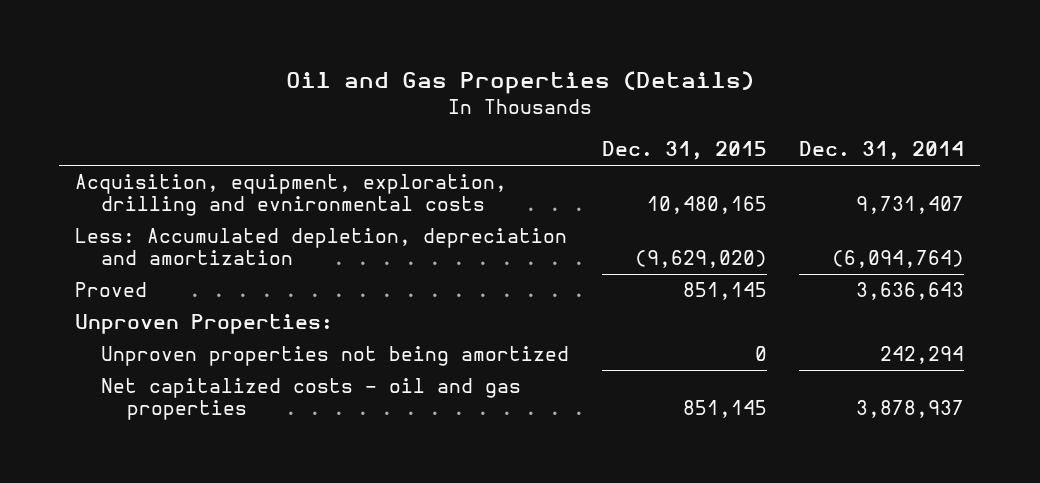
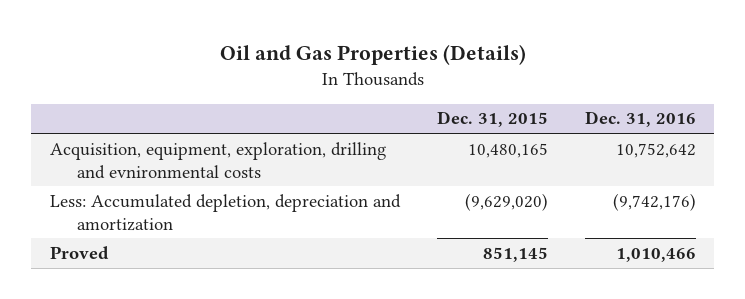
- | Dec. 31, 2015 | Dec. 31, 2014
+ | Dec. 31, 2015 | Dec. 31, 2016
- Unproven Properties:
- Unproven properties not being amortized | 0 | 242,294
- Net capitalized costs - oil and gas properties | 851,145 | 3,878,937

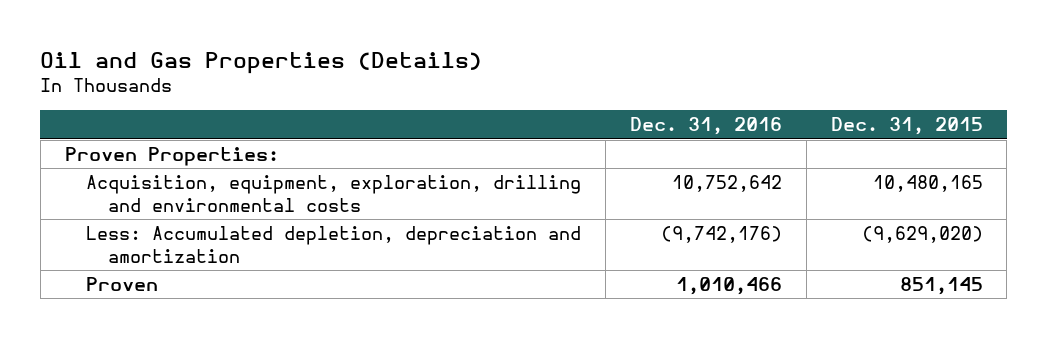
- | Dec. 31, 2015 | Dec. 31, 2016
+ | Dec. 31, 2016 | Dec. 31, 2015
- Acquisition, equipment, exploration, drilling and evnironmental costs | 10,480,165 | 10,752,642
+ Proven Properties:
+ Acquisition, equipment, exploration, drilling and environmental costs | 10,752,642 | 10,480,165
- Proved | 851,145 | 1,010,466
+ Proven | 1,010,466 | 851,145

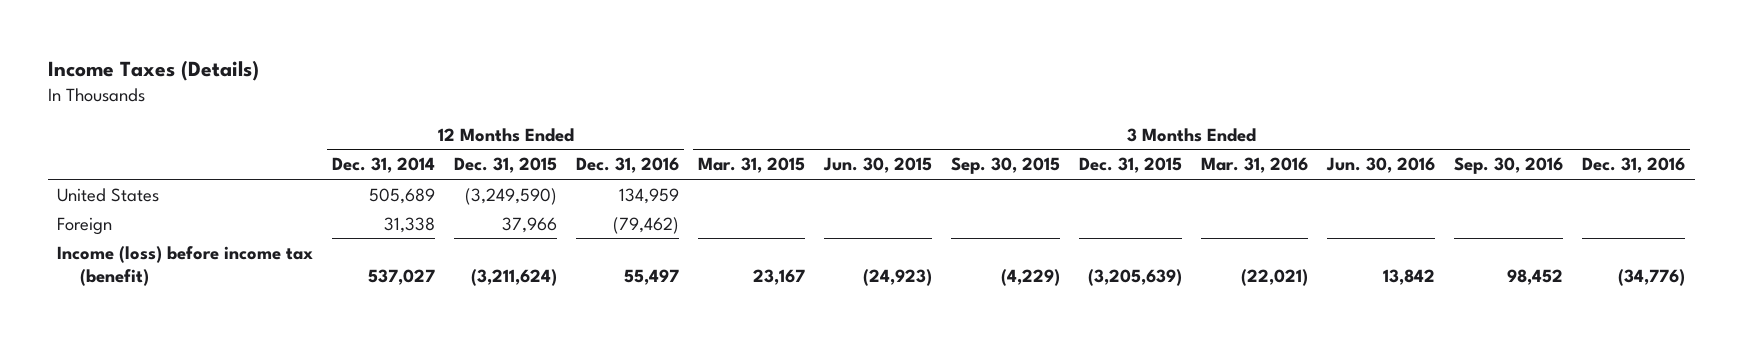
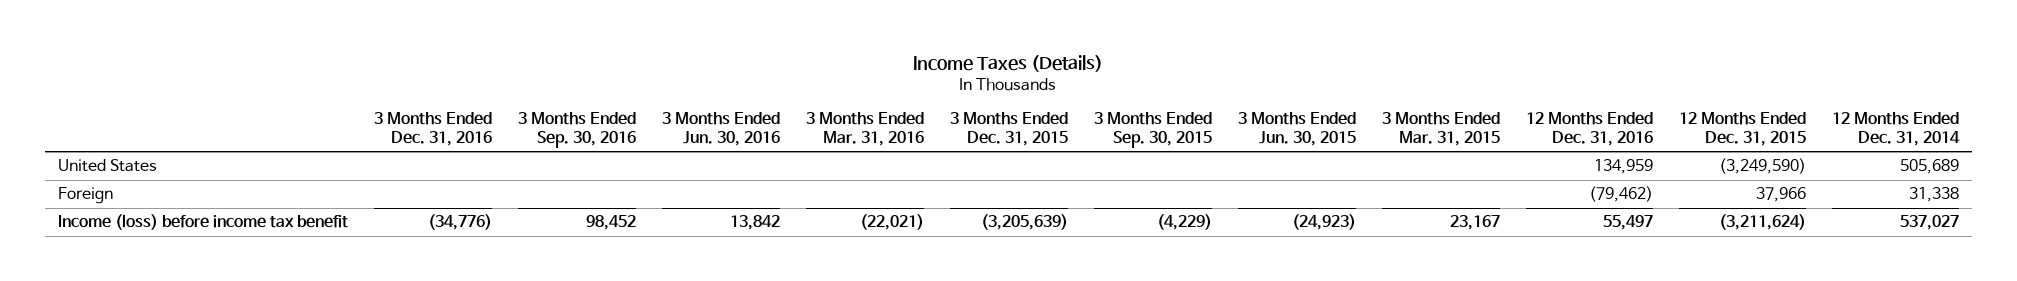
- | 12 Months Ended Dec. 31, 2014 | 12 Months Ended Dec. 31, 2015 | 12 Months Ended Dec. 31, 2016 | 3 Months Ended Mar. 31, 2015 | 3 Months Ended Jun. 30, 2015 | 3 Months Ended Sep. 30, 2015 | 3 Months Ended Dec. 31, 2015 | 3 Months Ended Mar. 31, 2016 | 3 Months Ended Jun. 30, 2016 | 3 Months Ended Sep. 30, 2016 | 3 Months Ended Dec. 31, 2016
+ | 3 Months Ended Dec. 31, 2016 | 3 Months Ended Sep. 30, 2016 | 3 Months Ended Jun. 30, 2016 | 3 Months Ended Mar. 31, 2016 | 3 Months Ended Dec. 31, 2015 | 3 Months Ended Sep. 30, 2015 | 3 Months Ended Jun. 30, 2015 | 3 Months Ended Mar. 31, 2015 | 12 Months Ended Dec. 31, 2016 | 12 Months Ended Dec. 31, 2015 | 12 Months Ended Dec. 31, 2014
- Income (loss) before income tax (benefit) | 537,027 | (3,211,624) | 55,497 | 23,167 | (24,923) | (4,229) | (3,205,639) | (22,021) | 13,842 | 98,452 | (34,776)
+ Income (loss) before income tax benefit | (34,776) | 98,452 | 13,842 | (22,021) | (3,205,639) | (4,229) | (24,923) | 23,167 | 55,497 | (3,211,624) | 537,027

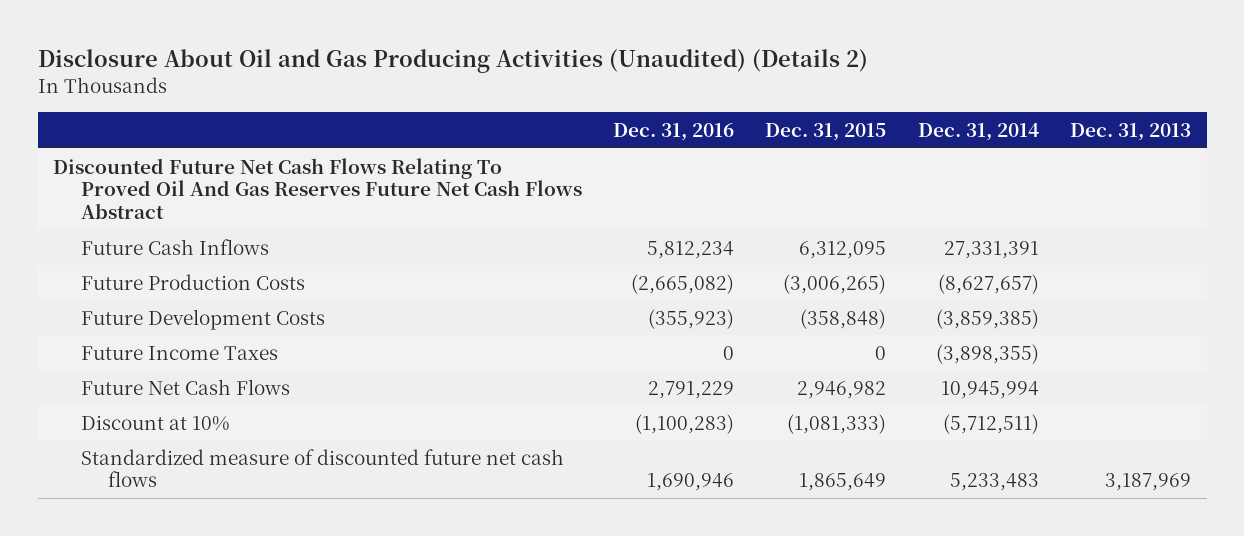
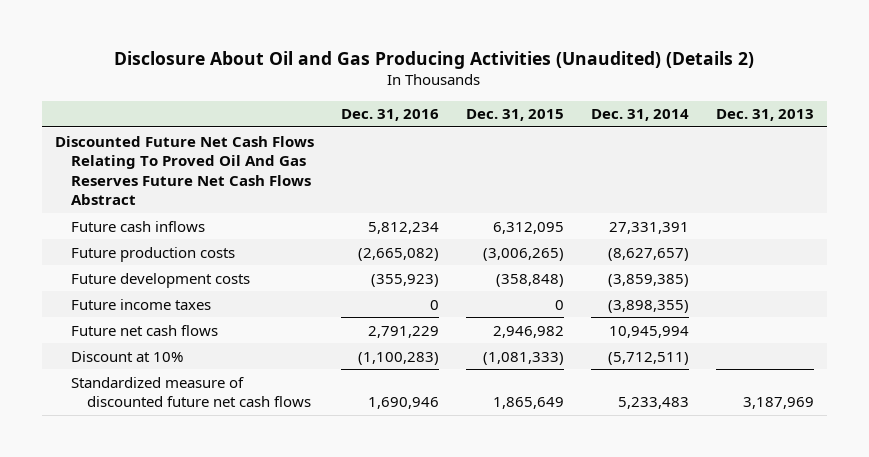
- Future Cash Inflows | 5,812,234 | 6,312,095 | 27,331,391 |
- Future Production Costs | (2,665,082) | (3,006,265) | (8,627,657) |
- Future Development Costs | (355,923) | (358,848) | (3,859,385) |
- Future Income Taxes | 0 | 0 | (3,898,355) |
- Future Net Cash Flows | 2,791,229 | 2,946,982 | 10,945,994 |
+ Future cash inflows | 5,812,234 | 6,312,095 | 27,331,391 |
+ Future production costs | (2,665,082) | (3,006,265) | (8,627,657) |
+ Future development costs | (355,923) | (358,848) | (3,859,385) |
+ Future income taxes | 0 | 0 | (3,898,355) |
+ Future net cash flows | 2,791,229 | 2,946,982 | 10,945,994 |

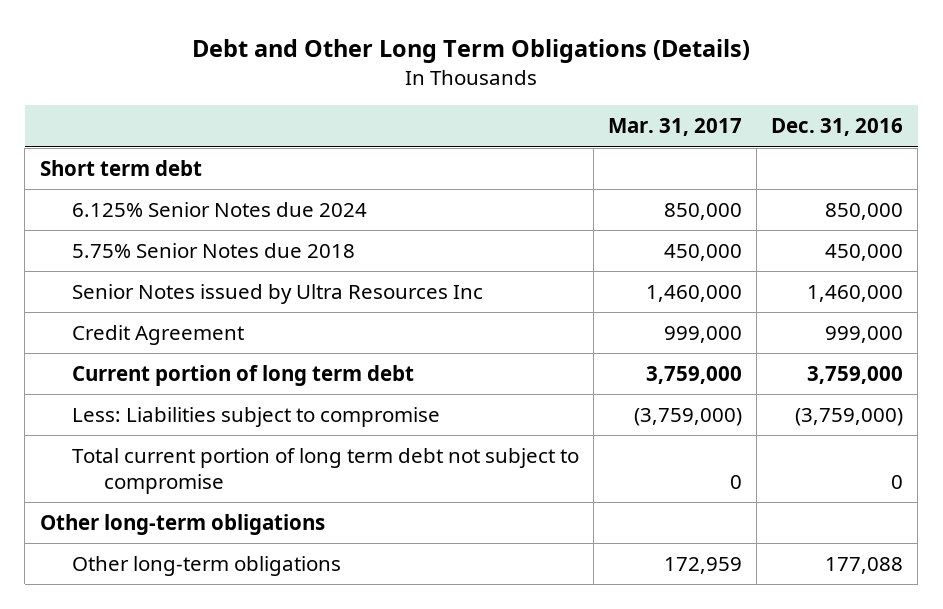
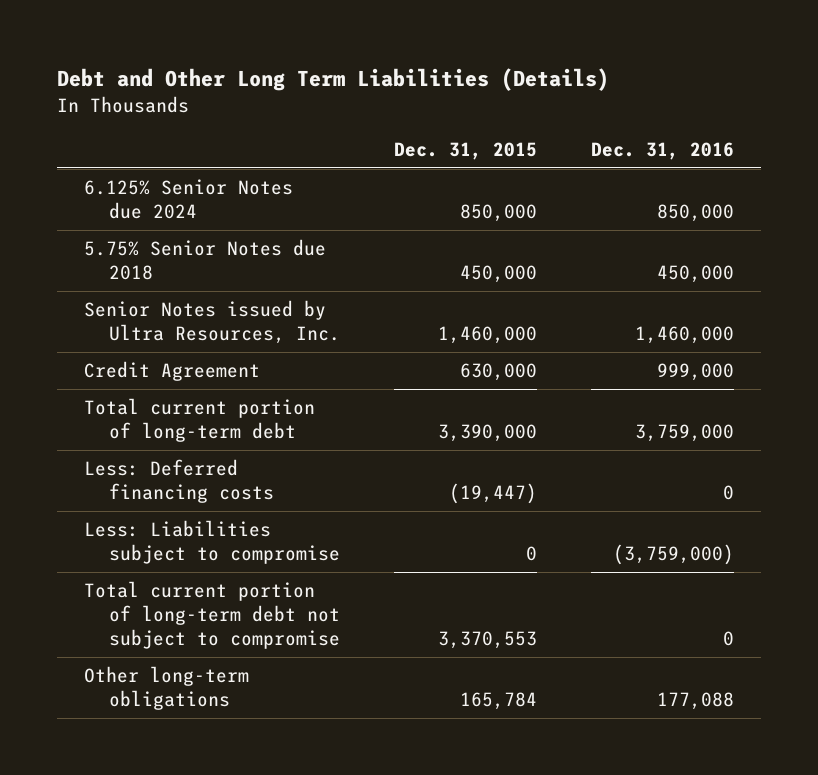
- Debt and Other Long Term Obligations (Details)
+ Debt and Other Long Term Liabilities (Details)
- | Mar. 31, 2017 | Dec. 31, 2016
+ | Dec. 31, 2015 | Dec. 31, 2016
- Short term debt
- Senior Notes issued by Ultra Resources Inc | 1,460,000 | 1,460,000
+ Senior Notes issued by Ultra Resources, Inc. | 1,460,000 | 1,460,000
- Current portion of long term debt | 3,759,000 | 3,759,000
+ Total current portion of long-term debt | 3,390,000 | 3,759,000
+ Less: Deferred financing costs | (19,447) | 0
- Total current portion of long term debt not subject to compromise | 0 | 0
- Other long-term obligations
+ Total current portion of long-term debt not subject to compromise | 3,370,553 | 0

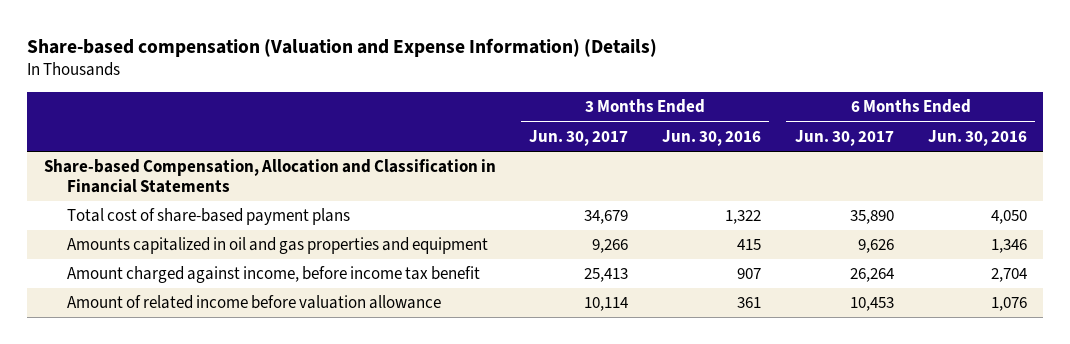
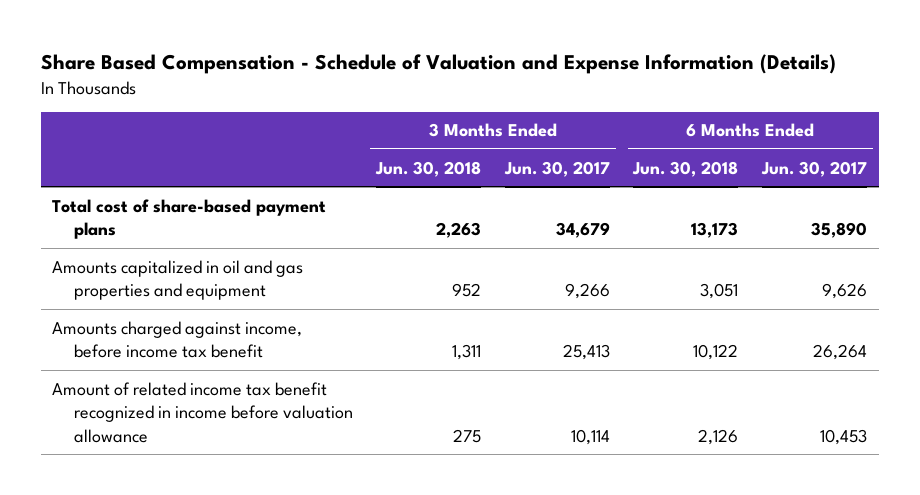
- Share-based compensation (Valuation and Expense Information) (Details)
+ Share Based Compensation - Schedule of Valuation and Expense Information (Details)
- | 3 Months Ended Jun. 30, 2017 | 3 Months Ended Jun. 30, 2016 | 6 Months Ended Jun. 30, 2017 | 6 Months Ended Jun. 30, 2016
+ | 3 Months Ended Jun. 30, 2018 | 3 Months Ended Jun. 30, 2017 | 6 Months Ended Jun. 30, 2018 | 6 Months Ended Jun. 30, 2017
- Share-based Compensation, Allocation and Classification in Financial Statements
- Amount charged against income, before income tax benefit | 25,413 | 907 | 26,264 | 2,704
- Amount of related income before valuation allowance | 10,114 | 361 | 10,453 | 1,076
+ Amounts charged against income, before income tax benefit | 1,311 | 25,413 | 10,122 | 26,264
+ Amount of related income tax benefit recognized in income before valuation allowance | 275 | 10,114 | 2,126 | 10,453

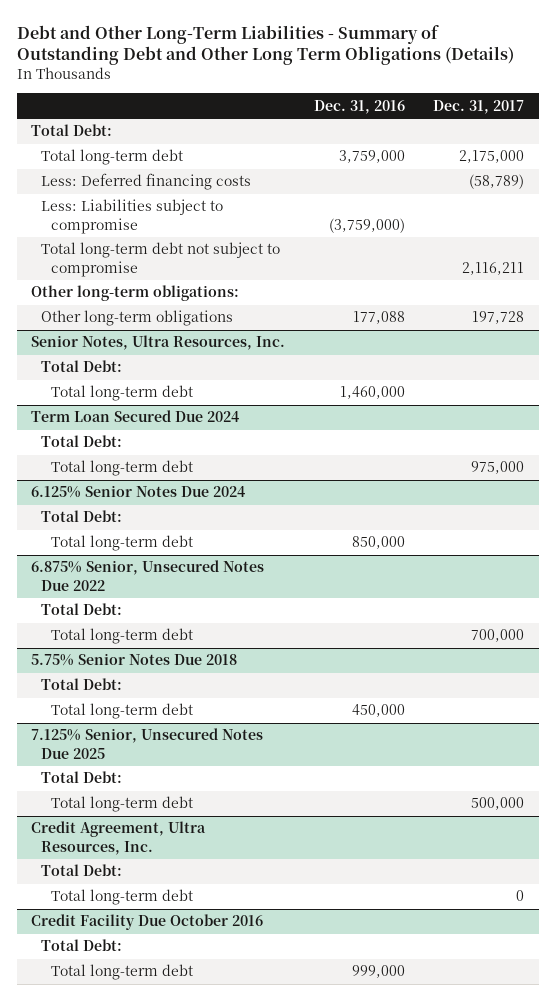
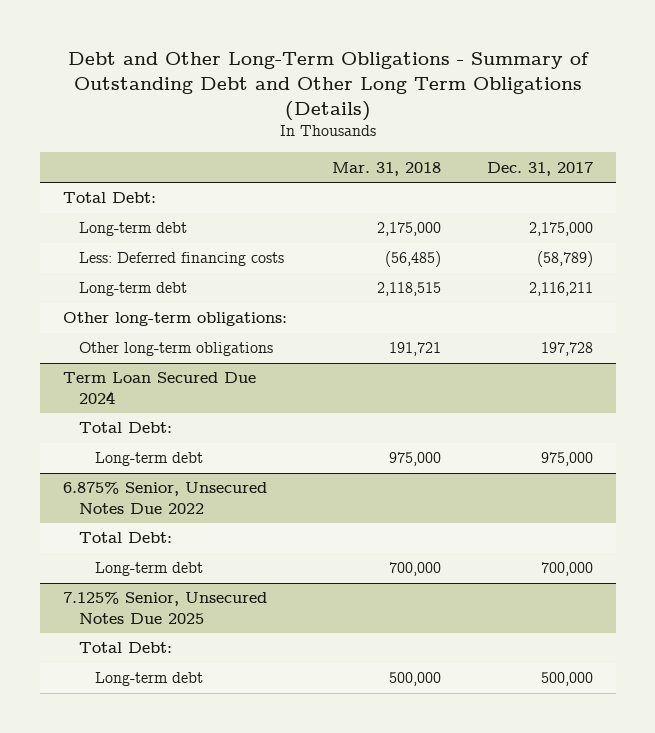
- Debt and Other Long-Term Liabilities - Summary of Outstanding Debt and Other Long Term Obligations (Details)
+ Debt and Other Long-Term Obligations - Summary of Outstanding Debt and Other Long Term Obligations (Details)
- | Dec. 31, 2016 | Dec. 31, 2017
+ | Mar. 31, 2018 | Dec. 31, 2017
- Total long-term debt | 3,759,000 | 2,175,000
+ Long-term debt | 2,175,000 | 2,175,000
- Less: Liabilities subject to compromise | (3,759,000) |
- Total long-term debt not subject to compromise | | 2,116,211
+ Long-term debt | 2,118,515 | 2,116,211
- Senior Notes, Ultra Resources, Inc.
- Total Debt:
- Total long-term debt | 1,460,000 |
@ Term Loan Secured Due 2024
- Total long-term debt | | 975,000
- 6.125% Senior Notes Due 2024
- Total Debt:
- Total long-term debt | 850,000 |
@ Term Loan Secured Due 2024
+ Long-term debt | 975,000 | 975,000
@ 6.875% Senior, Unsecured Notes Due 2022
- Total long-term debt | | 700,000
- 5.75% Senior Notes Due 2018
- Total Debt:
- Total long-term debt | 450,000 |
@ 6.875% Senior, Unsecured Notes Due 2022
+ Long-term debt | 700,000 | 700,000
@ 7.125% Senior, Unsecured Notes Due 2025
- Total long-term debt | | 500,000
- Credit Agreement, Ultra Resources, Inc.
- Total Debt:
- Total long-term debt | | 0
- Credit Facility Due October 2016
- Total Debt:
- Total long-term debt | 999,000 |
@ 7.125% Senior, Unsecured Notes Due 2025
+ Long-term debt | 500,000 | 500,000

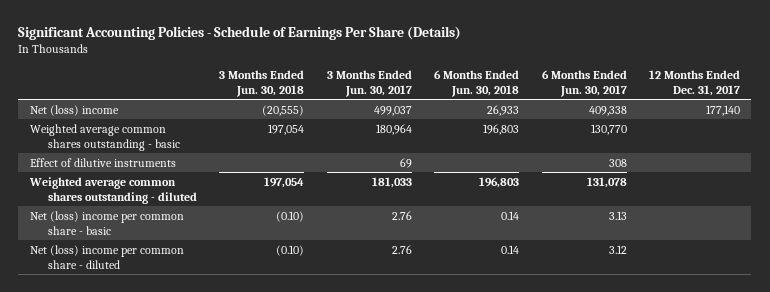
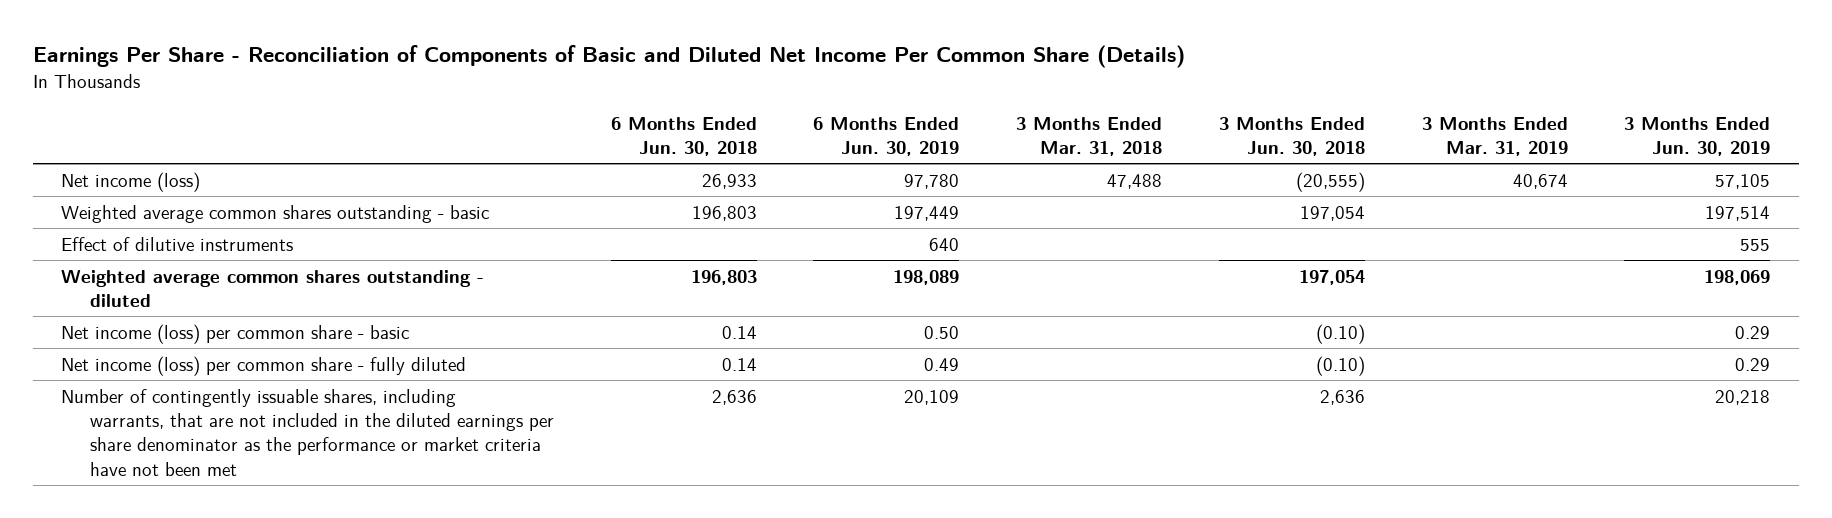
- Significant Accounting Policies - Schedule of Earnings Per Share (Details)
+ Earnings Per Share - Reconciliation of Components of Basic and Diluted Net Income Per Common Share (Details)
- | 3 Months Ended Jun. 30, 2018 | 3 Months Ended Jun. 30, 2017 | 6 Months Ended Jun. 30, 2018 | 6 Months Ended Jun. 30, 2017 | 12 Months Ended Dec. 31, 2017
+ | 6 Months Ended Jun. 30, 2018 | 6 Months Ended Jun. 30, 2019 | 3 Months Ended Mar. 31, 2018 | 3 Months Ended Jun. 30, 2018 | 3 Months Ended Mar. 31, 2019 | 3 Months Ended Jun. 30, 2019
- Net (loss) income | (20,555) | 499,037 | 26,933 | 409,338 | 177,140
+ Net income (loss) | 26,933 | 97,780 | 47,488 | (20,555) | 40,674 | 57,105
- Net (loss) income per common share - basic | (0.10) | 2.76 | 0.14 | 3.13 |
- Net (loss) income per common share - diluted | (0.10) | 2.76 | 0.14 | 3.12 |
+ Net income (loss) per common share - basic | 0.14 | 0.50 | | (0.10) | | 0.29
+ Net income (loss) per common share - fully diluted | 0.14 | 0.49 | | (0.10) | | 0.29
+ Number of contingently issuable shares, including warrants, that are not included in the diluted earnings per share denominator as the performance or market criteria have not been met | 2,636 | 20,109 | | 2,636 | | 20,218

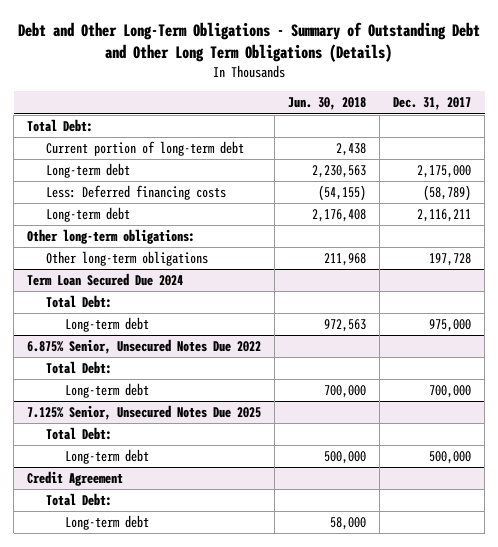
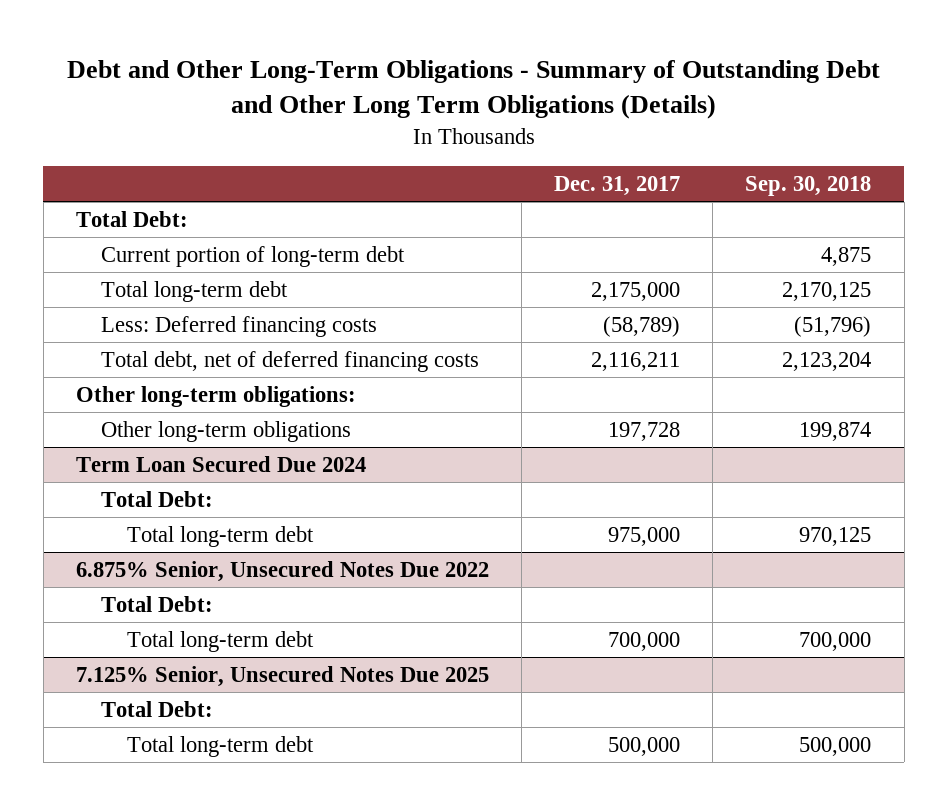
- | Jun. 30, 2018 | Dec. 31, 2017
+ | Dec. 31, 2017 | Sep. 30, 2018
- Long-term debt | 2,230,563 | 2,175,000
+ Total long-term debt | 2,175,000 | 2,170,125
- Long-term debt | 2,176,408 | 2,116,211
+ Total debt, net of deferred financing costs | 2,116,211 | 2,123,204
@ Term Loan Secured Due 2024
- Long-term debt | 972,563 | 975,000
+ Total long-term debt | 975,000 | 970,125
@ 6.875% Senior, Unsecured Notes Due 2022
- Long-term debt | 700,000 | 700,000
+ Total long-term debt | 700,000 | 700,000
@ 7.125% Senior, Unsecured Notes Due 2025
- Long-term debt | 500,000 | 500,000
- Credit Agreement
- Total Debt:
- Long-term debt | 58,000 |
@ 7.125% Senior, Unsecured Notes Due 2025
+ Total long-term debt | 500,000 | 500,000

